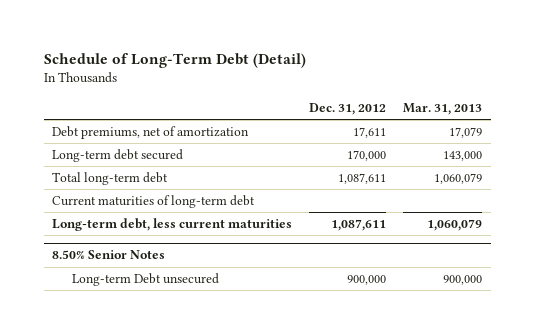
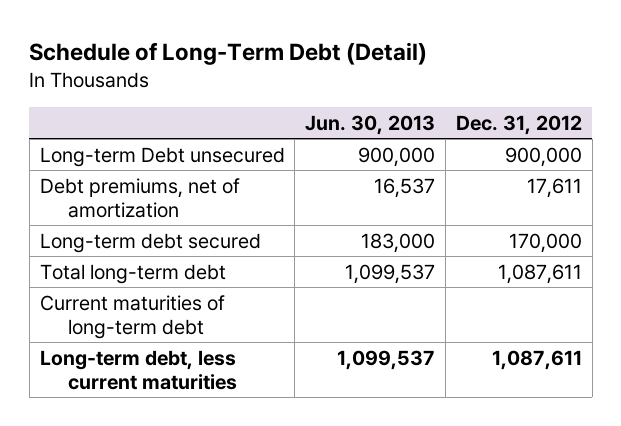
- | Dec. 31, 2012 | Mar. 31, 2013
+ | Jun. 30, 2013 | Dec. 31, 2012
+ Long-term Debt unsecured | 900,000 | 900,000
- 8.50% Senior Notes
- Long-term Debt unsecured | 900,000 | 900,000

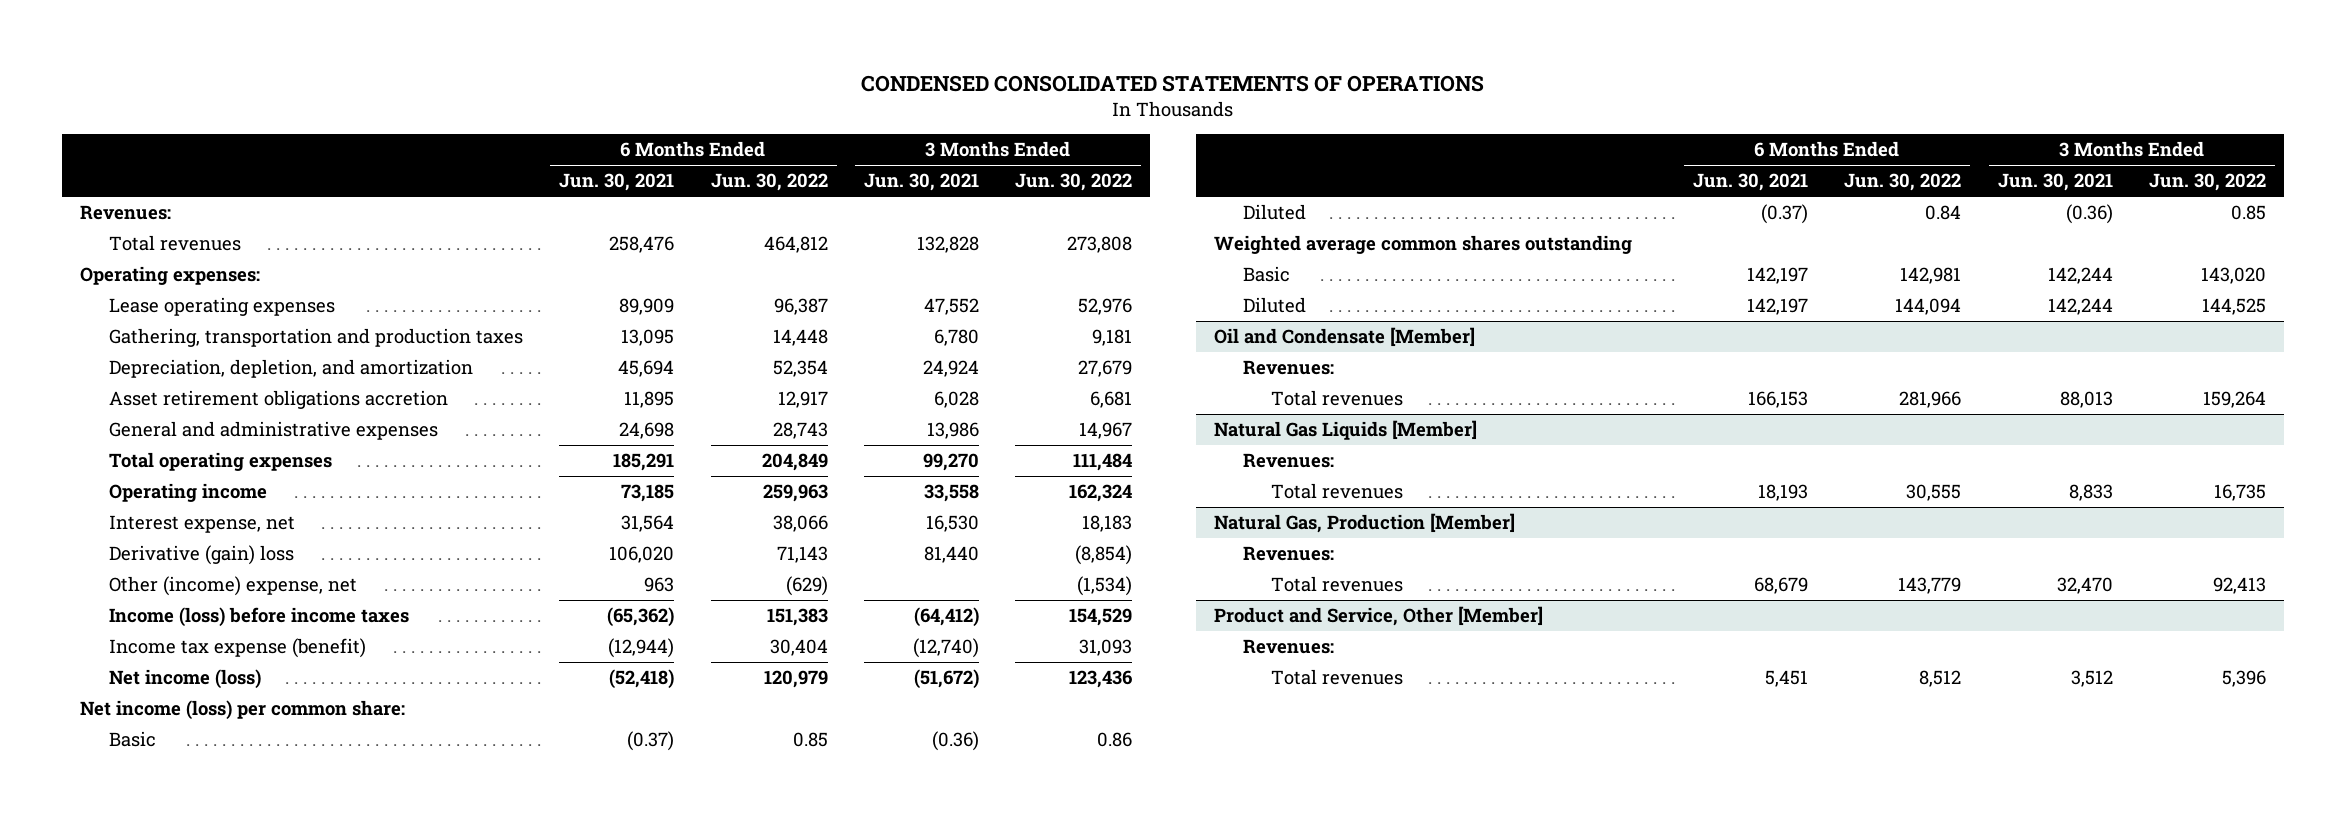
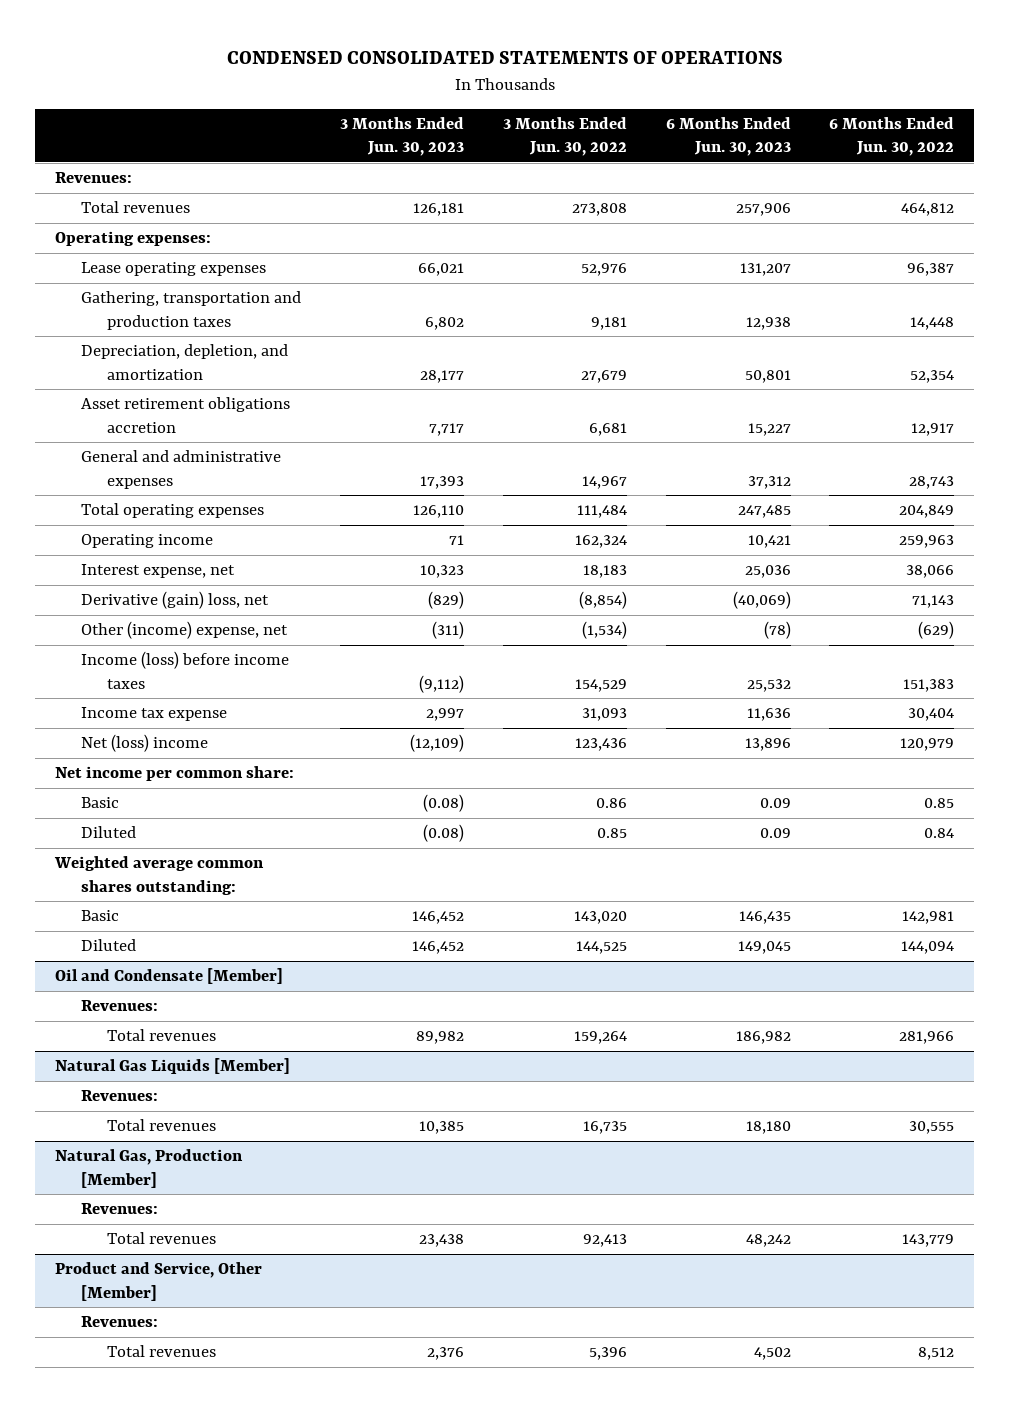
- | 6 Months Ended Jun. 30, 2021 | 6 Months Ended Jun. 30, 2022 | 3 Months Ended Jun. 30, 2021 | 3 Months Ended Jun. 30, 2022
+ | 3 Months Ended Jun. 30, 2023 | 3 Months Ended Jun. 30, 2022 | 6 Months Ended Jun. 30, 2023 | 6 Months Ended Jun. 30, 2022
- Derivative (gain) loss | 106,020 | 71,143 | 81,440 | (8,854)
+ Derivative (gain) loss, net | (829) | (8,854) | (40,069) | 71,143
- Income tax expense (benefit) | (12,944) | 30,404 | (12,740) | 31,093
- Net income (loss) | (52,418) | 120,979 | (51,672) | 123,436
- Net income (loss) per common share:
+ Income tax expense | 2,997 | 31,093 | 11,636 | 30,404
+ Net (loss) income | (12,109) | 123,436 | 13,896 | 120,979
+ Net income per common share:
- Weighted average common shares outstanding
+ Weighted average common shares outstanding:

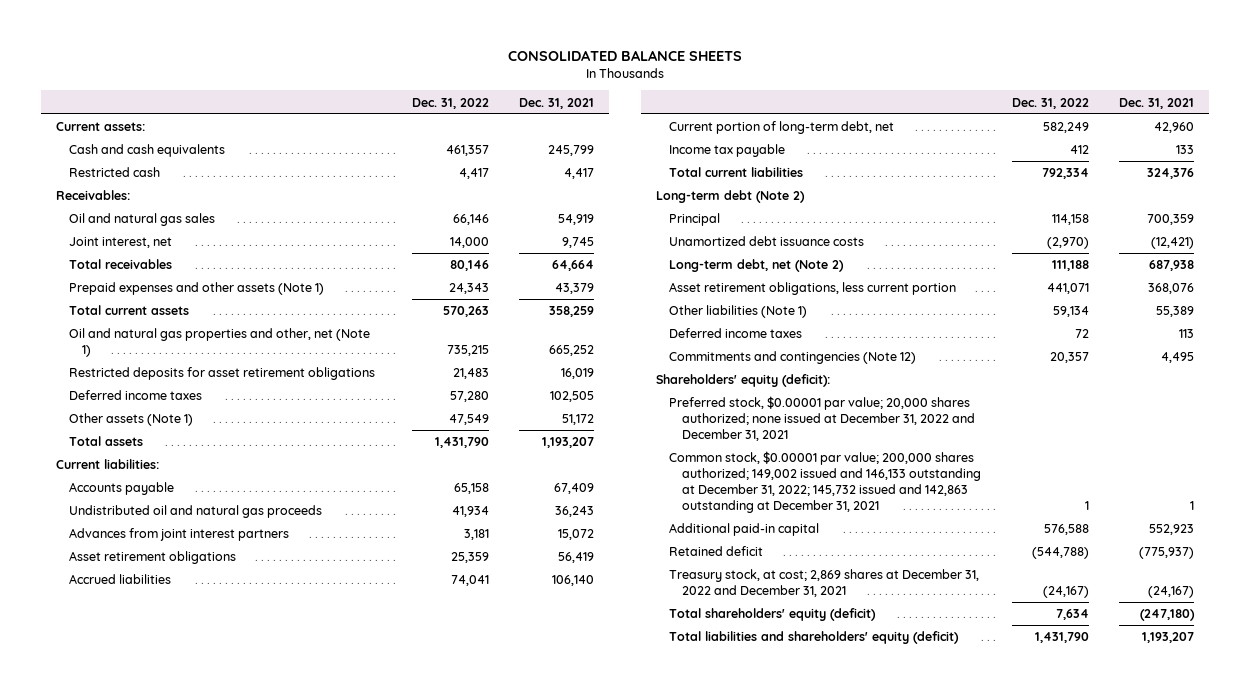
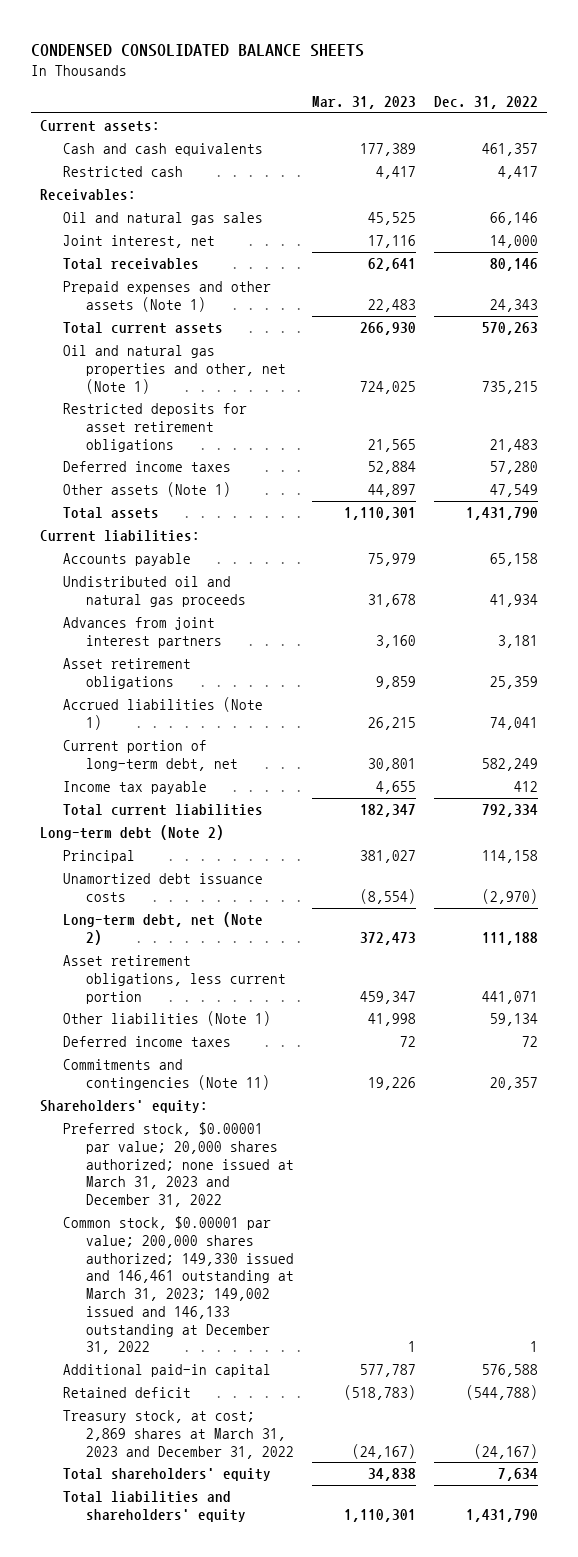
- CONSOLIDATED BALANCE SHEETS
+ CONDENSED CONSOLIDATED BALANCE SHEETS
- | Dec. 31, 2022 | Dec. 31, 2021
+ | Mar. 31, 2023 | Dec. 31, 2022
- Accrued liabilities | 74,041 | 106,140
+ Accrued liabilities (Note 1) | 26,215 | 74,041
- Commitments and contingencies (Note 12) | 20,357 | 4,495
- Shareholders' equity (deficit):
- Preferred stock, $0.00001 par value; 20,000 shares authorized; none issued at December 31, 2022 and December 31, 2021
- Common stock, $0.00001 par value; 200,000 shares authorized; 149,002 issued and 146,133 outstanding at December 31, 2022; 145,732 issued and 142,863 outstanding at December 31, 2021 | 1 | 1
+ Commitments and contingencies (Note 11) | 19,226 | 20,357
+ Shareholders' equity:
+ Preferred stock, $0.00001 par value; 20,000 shares authorized; none issued at March 31, 2023 and December 31, 2022
+ Common stock, $0.00001 par value; 200,000 shares authorized; 149,330 issued and 146,461 outstanding at March 31, 2023; 149,002 issued and 146,133 outstanding at December 31, 2022 | 1 | 1
- Treasury stock, at cost; 2,869 shares at December 31, 2022 and December 31, 2021 | (24,167) | (24,167)
- Total shareholders' equity (deficit) | 7,634 | (247,180)
- Total liabilities and shareholders' equity (deficit) | 1,431,790 | 1,193,207
+ Treasury stock, at cost; 2,869 shares at March 31, 2023 and December 31, 2022 | (24,167) | (24,167)
+ Total shareholders' equity | 34,838 | 7,634
+ Total liabilities and shareholders' equity | 1,110,301 | 1,431,790

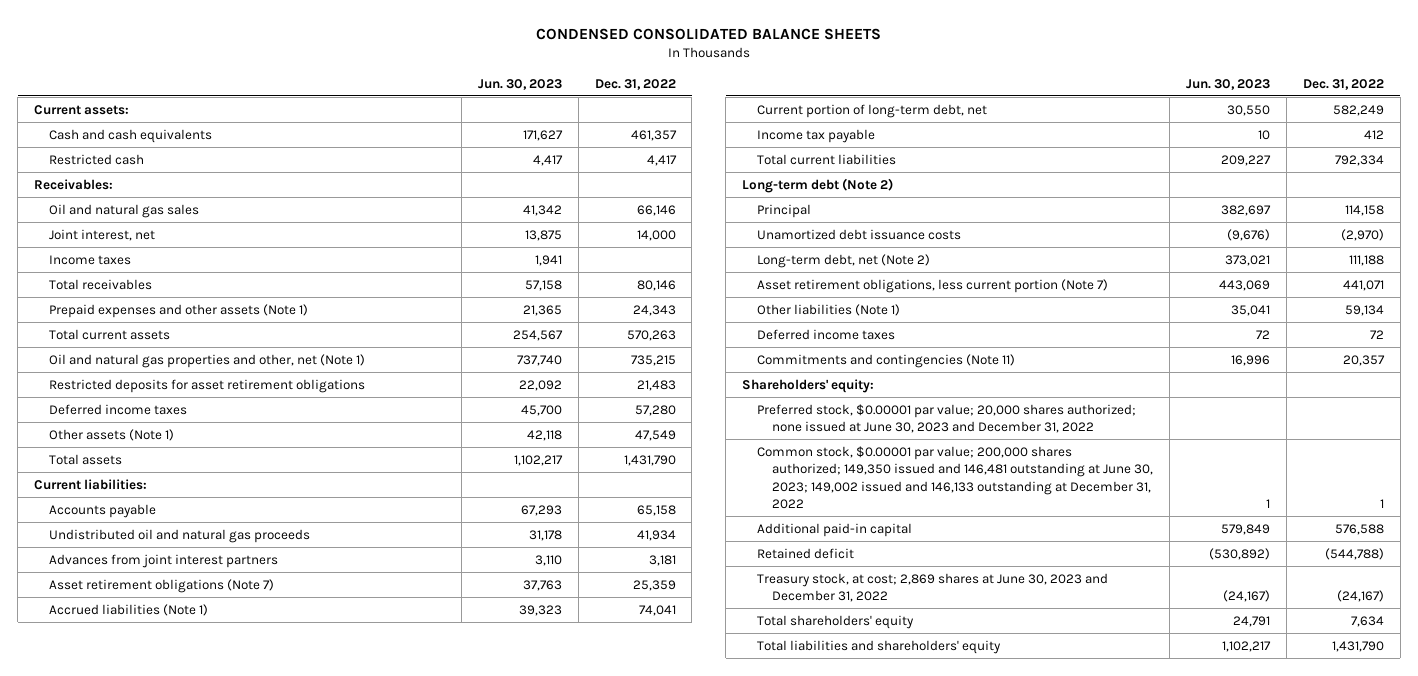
- | Mar. 31, 2023 | Dec. 31, 2022
+ | Jun. 30, 2023 | Dec. 31, 2022
+ Income taxes | 1,941 |
- Asset retirement obligations | 9,859 | 25,359
+ Asset retirement obligations (Note 7) | 37,763 | 25,359
- Asset retirement obligations, less current portion | 459,347 | 441,071
+ Asset retirement obligations, less current portion (Note 7) | 443,069 | 441,071
- Preferred stock, $0.00001 par value; 20,000 shares authorized; none issued at March 31, 2023 and December 31, 2022
- Common stock, $0.00001 par value; 200,000 shares authorized; 149,330 issued and 146,461 outstanding at March 31, 2023; 149,002 issued and 146,133 outstanding at December 31, 2022 | 1 | 1
+ Preferred stock, $0.00001 par value; 20,000 shares authorized; none issued at June 30, 2023 and December 31, 2022
+ Common stock, $0.00001 par value; 200,000 shares authorized; 149,350 issued and 146,481 outstanding at June 30, 2023; 149,002 issued and 146,133 outstanding at December 31, 2022 | 1 | 1
- Treasury stock, at cost; 2,869 shares at March 31, 2023 and December 31, 2022 | (24,167) | (24,167)
+ Treasury stock, at cost; 2,869 shares at June 30, 2023 and December 31, 2022 | (24,167) | (24,167)

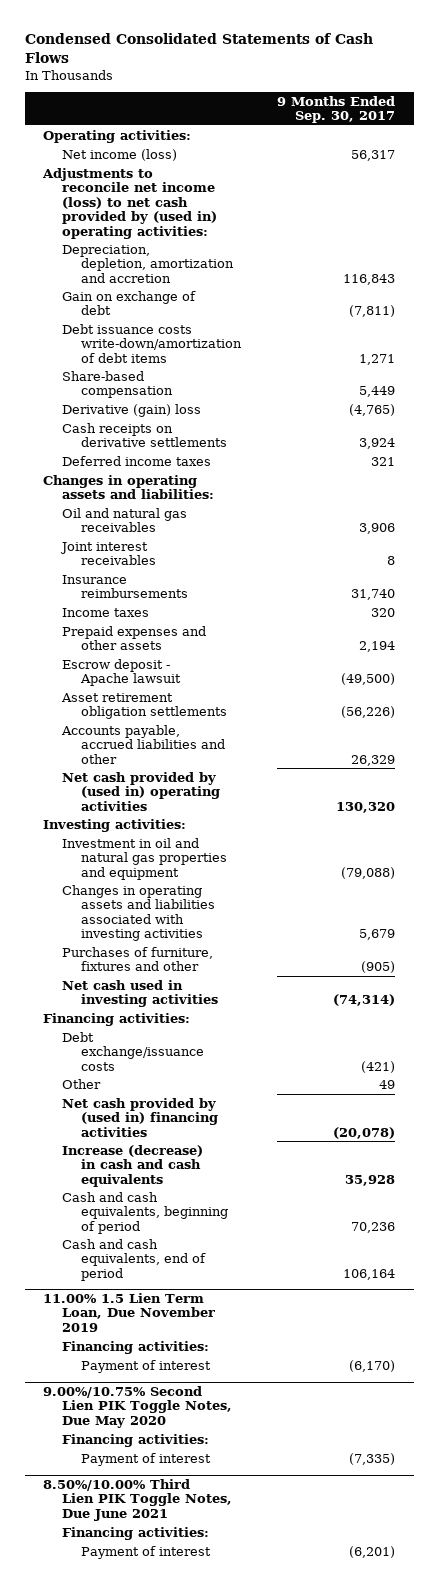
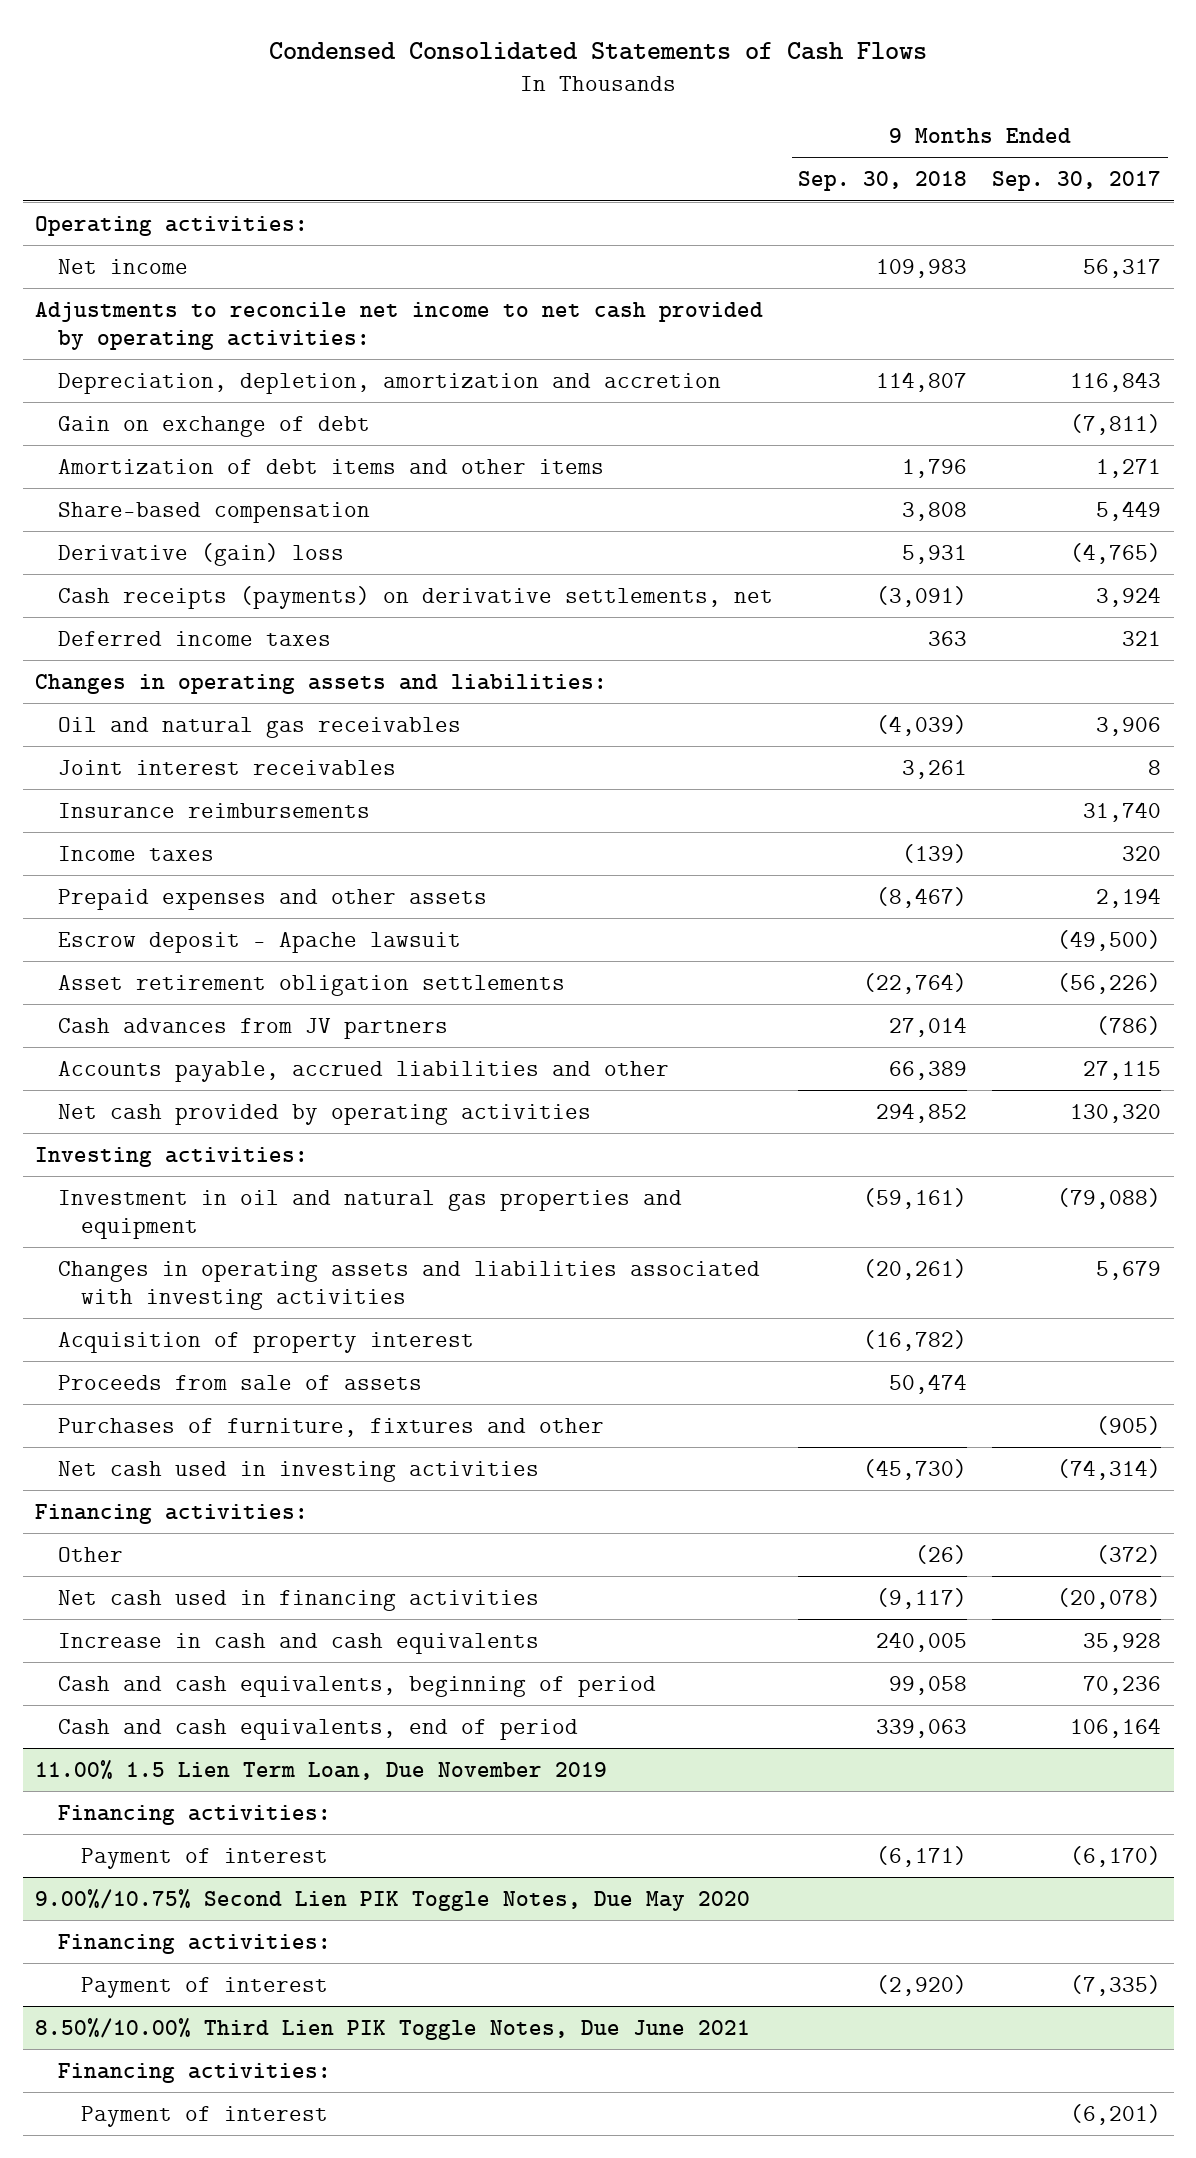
- | 9 Months Ended Sep. 30, 2017
+ | 9 Months Ended Sep. 30, 2018 | 9 Months Ended Sep. 30, 2017
- Net income (loss) | 56,317
- Adjustments to reconcile net income (loss) to net cash provided by (used in) operating activities:
+ Net income | 109,983 | 56,317
+ Adjustments to reconcile net income to net cash provided by operating activities:
- Debt issuance costs write-down/amortization of debt items | 1,271
+ Amortization of debt items and other items | 1,796 | 1,271
- Cash receipts on derivative settlements | 3,924
+ Cash receipts (payments) on derivative settlements, net | (3,091) | 3,924
- Accounts payable, accrued liabilities and other | 26,329
- Net cash provided by (used in) operating activities | 130,320
+ Cash advances from JV partners | 27,014 | (786)
+ Accounts payable, accrued liabilities and other | 66,389 | 27,115
+ Net cash provided by operating activities | 294,852 | 130,320
+ Acquisition of property interest | (16,782) |
+ Proceeds from sale of assets | 50,474 |
- Debt exchange/issuance costs | (421)
- Other | 49
- Net cash provided by (used in) financing activities | (20,078)
- Increase (decrease) in cash and cash equivalents | 35,928
+ Other | (26) | (372)
+ Net cash used in financing activities | (9,117) | (20,078)
+ Increase in cash and cash equivalents | 240,005 | 35,928

